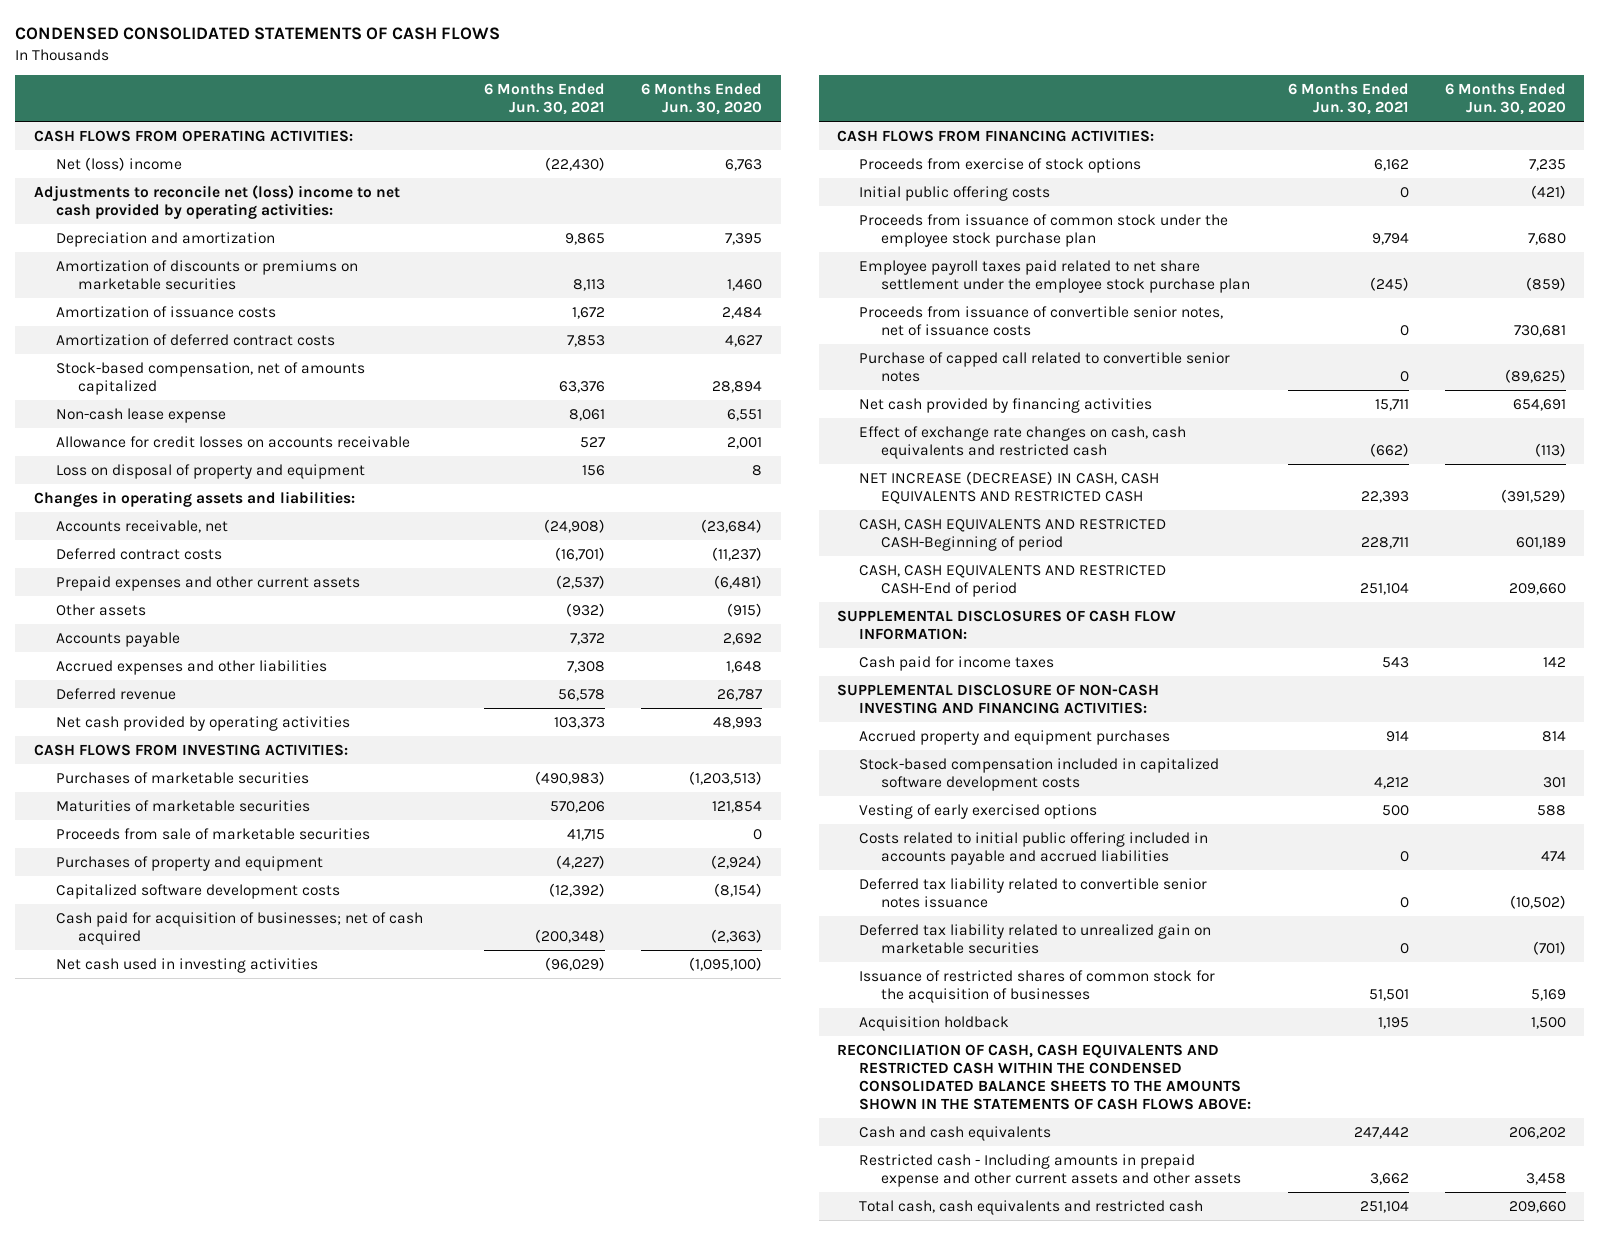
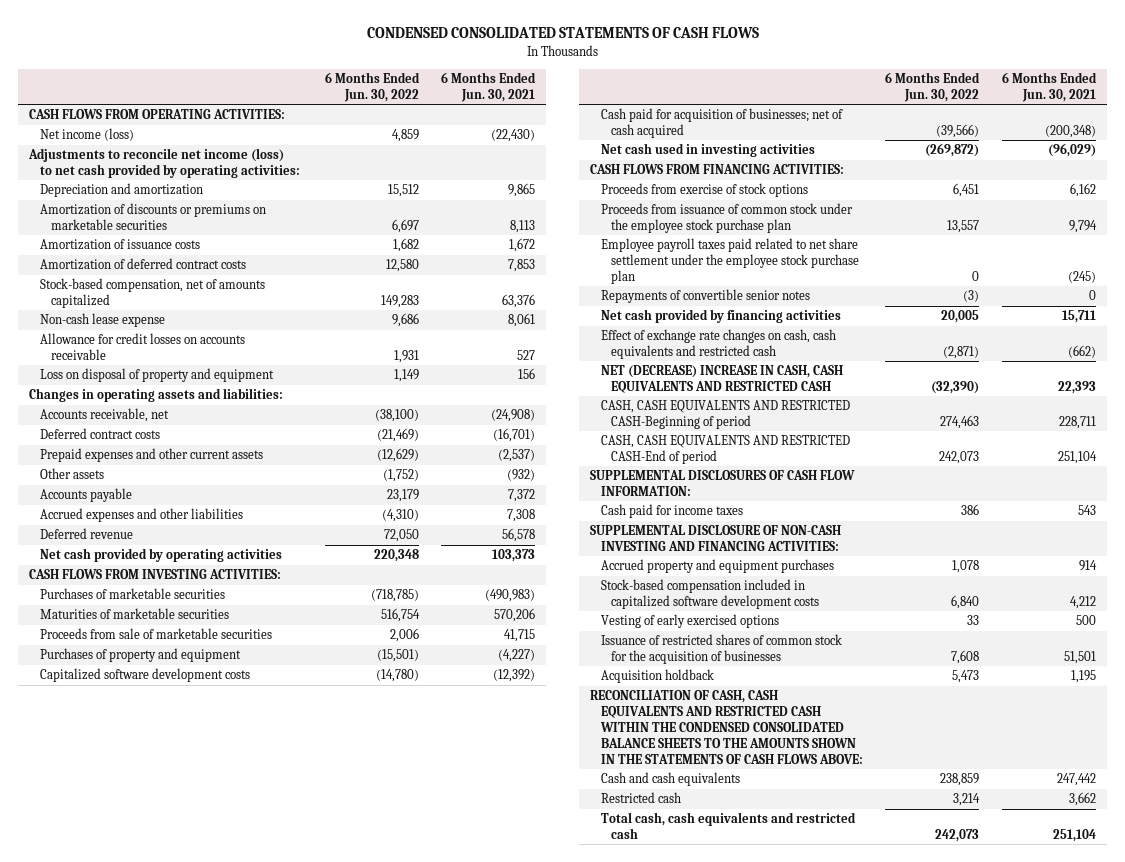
- | 6 Months Ended Jun. 30, 2021 | 6 Months Ended Jun. 30, 2020
+ | 6 Months Ended Jun. 30, 2022 | 6 Months Ended Jun. 30, 2021
- Net (loss) income | (22,430) | 6,763
- Adjustments to reconcile net (loss) income to net cash provided by operating activities:
+ Net income (loss) | 4,859 | (22,430)
+ Adjustments to reconcile net income (loss) to net cash provided by operating activities:
- Initial public offering costs | 0 | (421)
- Proceeds from issuance of convertible senior notes, net of issuance costs | 0 | 730,681
- Purchase of capped call related to convertible senior notes | 0 | (89,625)
+ Repayments of convertible senior notes | (3) | 0
- NET INCREASE (DECREASE) IN CASH, CASH EQUIVALENTS AND RESTRICTED CASH | 22,393 | (391,529)
+ NET (DECREASE) INCREASE IN CASH, CASH EQUIVALENTS AND RESTRICTED CASH | (32,390) | 22,393
- Costs related to initial public offering included in accounts payable and accrued liabilities | 0 | 474
- Deferred tax liability related to convertible senior notes issuance | 0 | (10,502)
- Deferred tax liability related to unrealized gain on marketable securities | 0 | (701)
- Restricted cash - Including amounts in prepaid expense and other current assets and other assets | 3,662 | 3,458
+ Restricted cash | 3,214 | 3,662

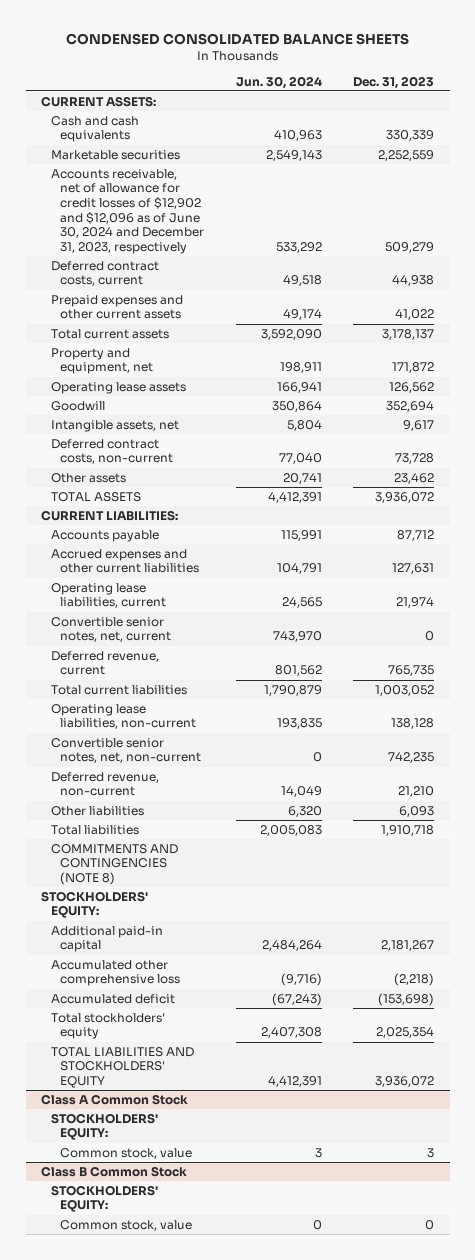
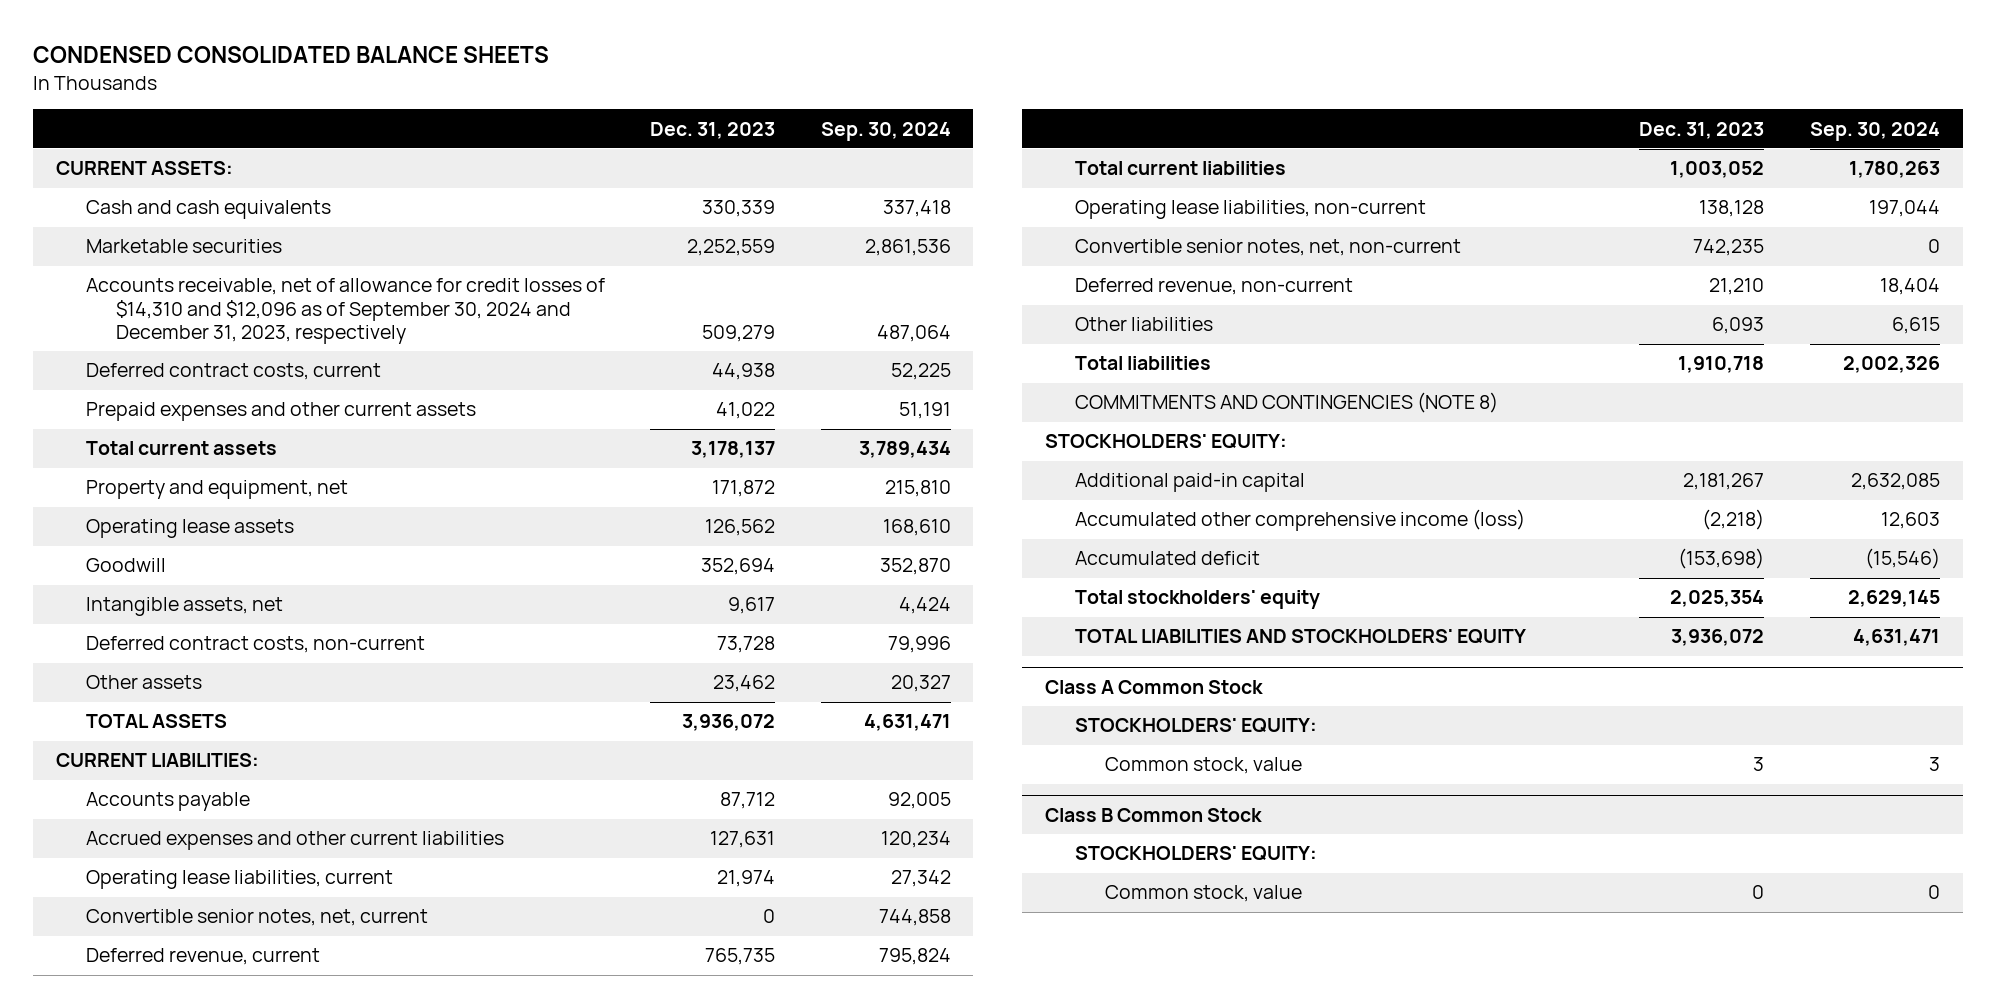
- | Jun. 30, 2024 | Dec. 31, 2023
+ | Dec. 31, 2023 | Sep. 30, 2024
- Accounts receivable, net of allowance for credit losses of $12,902 and $12,096 as of June 30, 2024 and December 31, 2023, respectively | 533,292 | 509,279
+ Accounts receivable, net of allowance for credit losses of $14,310 and $12,096 as of September 30, 2024 and December 31, 2023, respectively | 509,279 | 487,064
- Accumulated other comprehensive loss | (9,716) | (2,218)
+ Accumulated other comprehensive income (loss) | (2,218) | 12,603

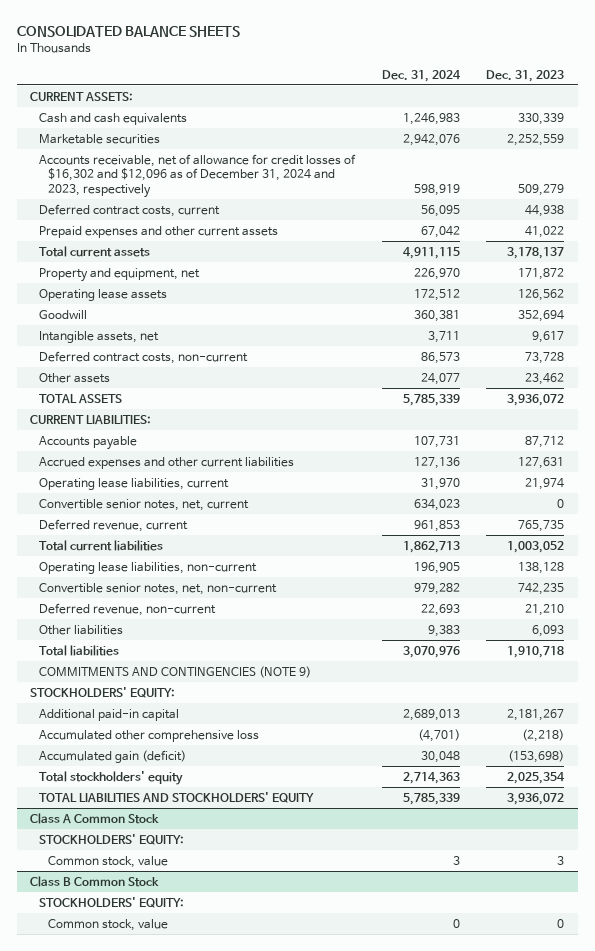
- CONDENSED CONSOLIDATED BALANCE SHEETS
+ CONSOLIDATED BALANCE SHEETS
- | Dec. 31, 2023 | Sep. 30, 2024
+ | Dec. 31, 2024 | Dec. 31, 2023
- Accounts receivable, net of allowance for credit losses of $14,310 and $12,096 as of September 30, 2024 and December 31, 2023, respectively | 509,279 | 487,064
+ Accounts receivable, net of allowance for credit losses of $16,302 and $12,096 as of December 31, 2024 and 2023, respectively | 598,919 | 509,279
- COMMITMENTS AND CONTINGENCIES (NOTE 8)
+ COMMITMENTS AND CONTINGENCIES (NOTE 9)
- Accumulated other comprehensive income (loss) | (2,218) | 12,603
- Accumulated deficit | (153,698) | (15,546)
+ Accumulated other comprehensive loss | (4,701) | (2,218)
+ Accumulated gain (deficit) | 30,048 | (153,698)

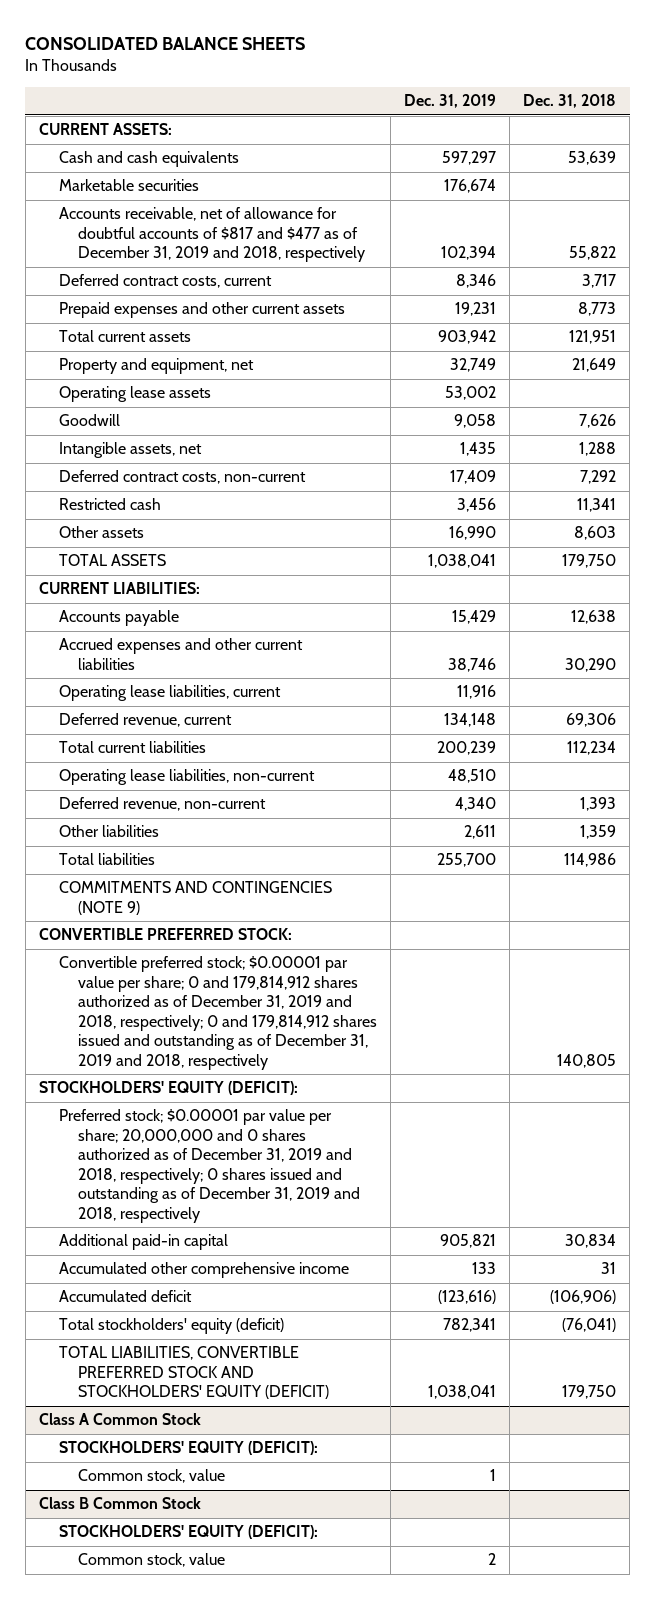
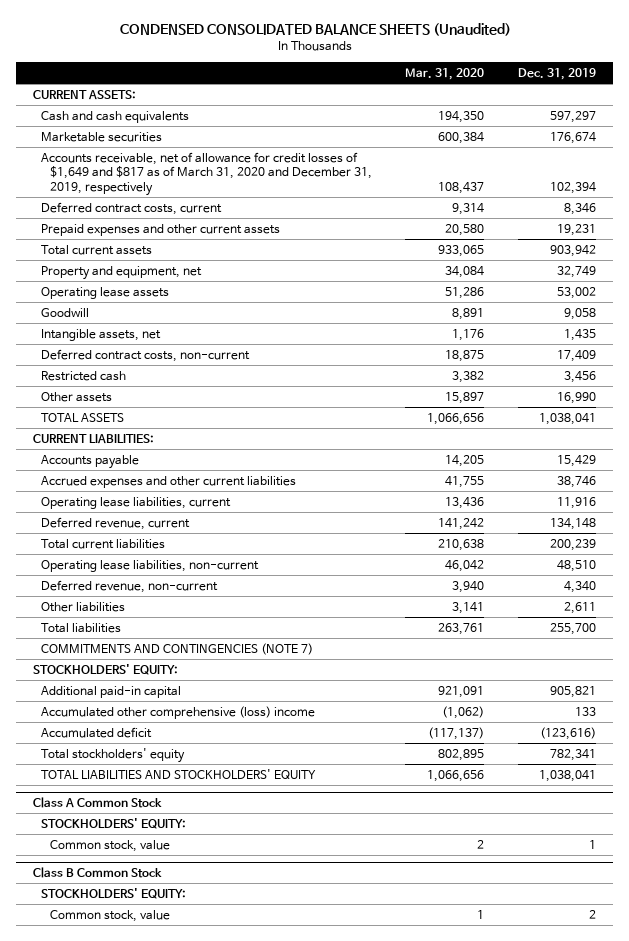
- CONSOLIDATED BALANCE SHEETS
+ CONDENSED CONSOLIDATED BALANCE SHEETS (Unaudited)
- | Dec. 31, 2019 | Dec. 31, 2018
+ | Mar. 31, 2020 | Dec. 31, 2019
- Accounts receivable, net of allowance for doubtful accounts of $817 and $477 as of December 31, 2019 and 2018, respectively | 102,394 | 55,822
+ Accounts receivable, net of allowance for credit losses of $1,649 and $817 as of March 31, 2020 and December 31, 2019, respectively | 108,437 | 102,394
- COMMITMENTS AND CONTINGENCIES (NOTE 9)
- CONVERTIBLE PREFERRED STOCK:
- Convertible preferred stock; $0.00001 par value per share; 0 and 179,814,912 shares authorized as of December 31, 2019 and 2018, respectively; 0 and 179,814,912 shares issued and outstanding as of December 31, 2019 and 2018, respectively | | 140,805
- STOCKHOLDERS' EQUITY (DEFICIT):
- Preferred stock; $0.00001 par value per share; 20,000,000 and 0 shares authorized as of December 31, 2019 and 2018, respectively; 0 shares issued and outstanding as of December 31, 2019 and 2018, respectively
+ COMMITMENTS AND CONTINGENCIES (NOTE 7)
+ STOCKHOLDERS' EQUITY:
- Accumulated other comprehensive income | 133 | 31
+ Accumulated other comprehensive (loss) income | (1,062) | 133
- Total stockholders' equity (deficit) | 782,341 | (76,041)
- TOTAL LIABILITIES, CONVERTIBLE PREFERRED STOCK AND STOCKHOLDERS' EQUITY (DEFICIT) | 1,038,041 | 179,750
+ Total stockholders' equity | 802,895 | 782,341
+ TOTAL LIABILITIES AND STOCKHOLDERS' EQUITY | 1,066,656 | 1,038,041
@ Class A Common Stock
- STOCKHOLDERS' EQUITY (DEFICIT):
+ STOCKHOLDERS' EQUITY:
@ Class B Common Stock
- STOCKHOLDERS' EQUITY (DEFICIT):
+ STOCKHOLDERS' EQUITY:

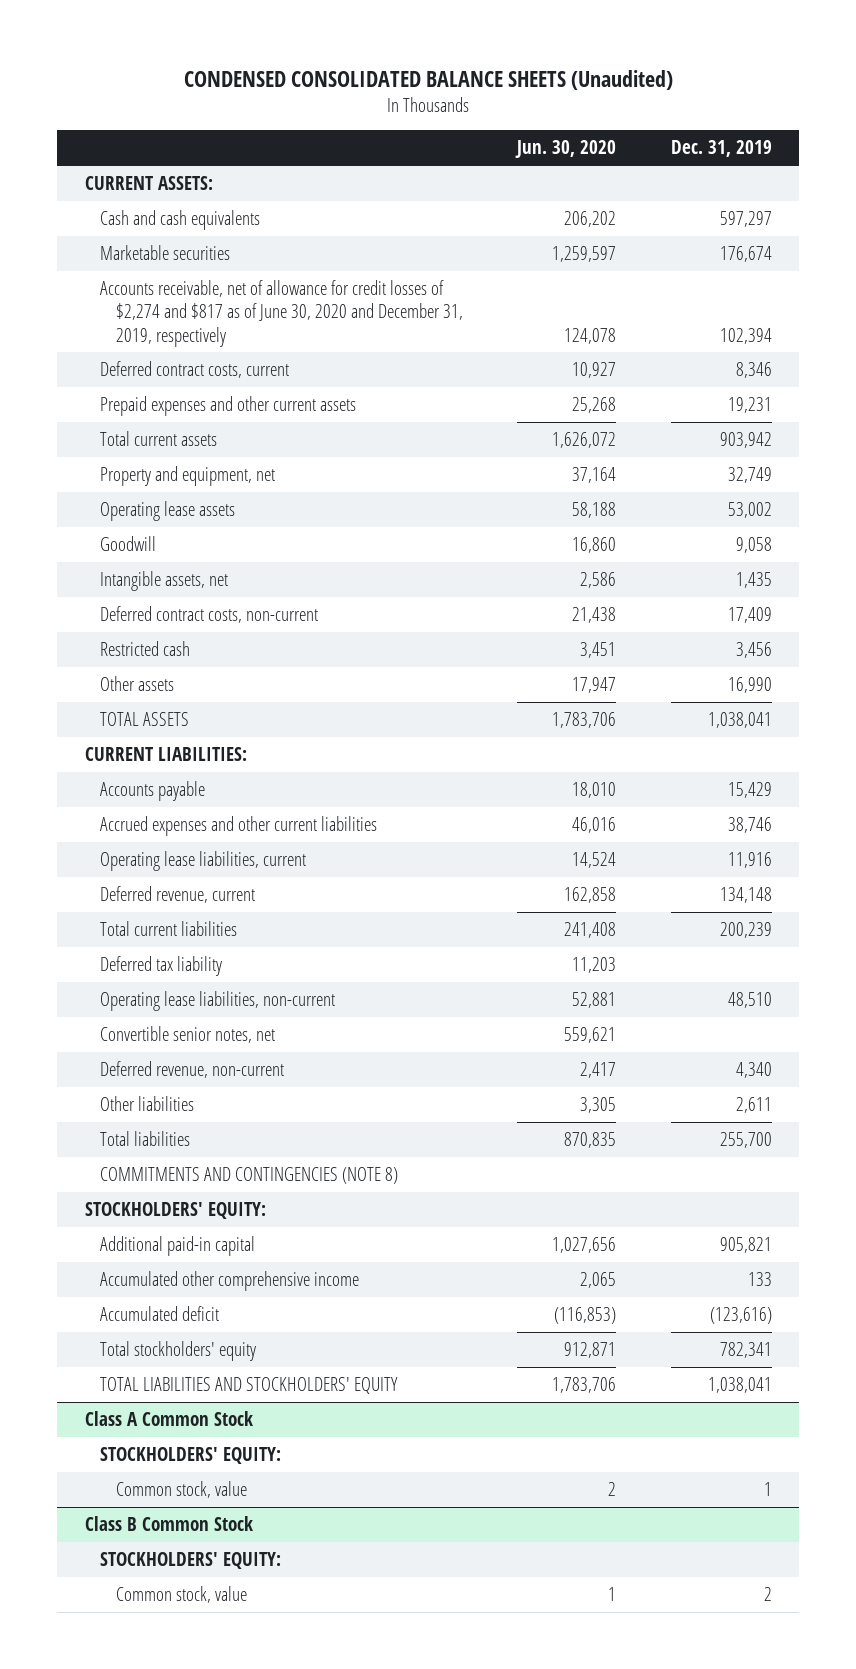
- | Mar. 31, 2020 | Dec. 31, 2019
+ | Jun. 30, 2020 | Dec. 31, 2019
- Accounts receivable, net of allowance for credit losses of $1,649 and $817 as of March 31, 2020 and December 31, 2019, respectively | 108,437 | 102,394
+ Accounts receivable, net of allowance for credit losses of $2,274 and $817 as of June 30, 2020 and December 31, 2019, respectively | 124,078 | 102,394
+ Deferred tax liability | 11,203 |
+ Convertible senior notes, net | 559,621 |
- COMMITMENTS AND CONTINGENCIES (NOTE 7)
+ COMMITMENTS AND CONTINGENCIES (NOTE 8)
- Accumulated other comprehensive (loss) income | (1,062) | 133
+ Accumulated other comprehensive income | 2,065 | 133

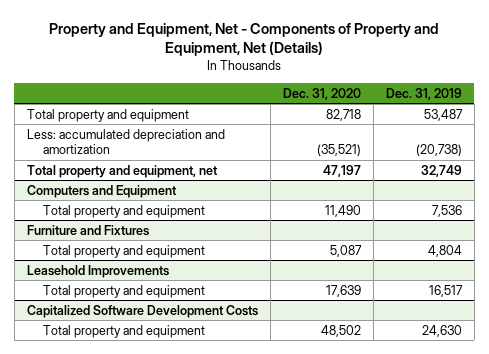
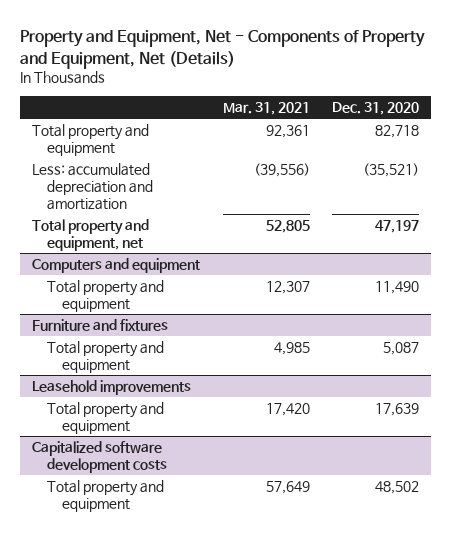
- | Dec. 31, 2020 | Dec. 31, 2019
+ | Mar. 31, 2021 | Dec. 31, 2020
- Computers and Equipment
+ Computers and equipment
- Furniture and Fixtures
+ Furniture and fixtures
- Leasehold Improvements
+ Leasehold improvements
- Capitalized Software Development Costs
+ Capitalized software development costs

